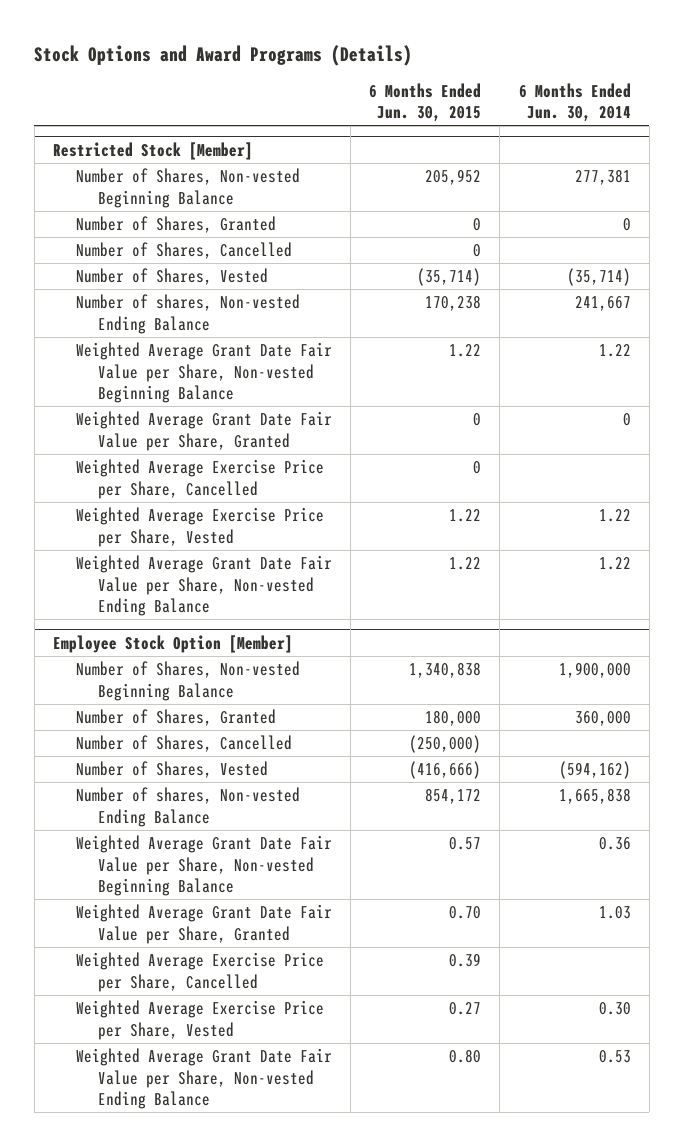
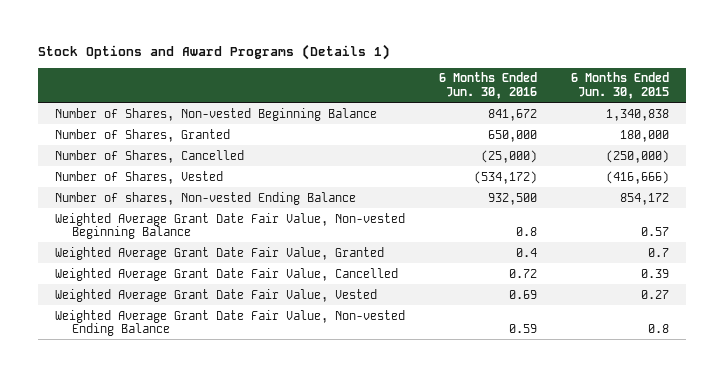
- Stock Options and Award Programs (Details)
+ Stock Options and Award Programs (Details 1)
- | 6 Months Ended Jun. 30, 2015 | 6 Months Ended Jun. 30, 2014
+ | 6 Months Ended Jun. 30, 2016 | 6 Months Ended Jun. 30, 2015
- Restricted Stock [Member]
- Number of Shares, Non-vested Beginning Balance | 205,952 | 277,381
- Number of Shares, Granted | 0 | 0
- Number of Shares, Cancelled | 0 |
- Number of Shares, Vested | (35,714) | (35,714)
- Number of shares, Non-vested Ending Balance | 170,238 | 241,667
- Weighted Average Grant Date Fair Value per Share, Non-vested Beginning Balance | 1.22 | 1.22
- Weighted Average Grant Date Fair Value per Share, Granted | 0 | 0
- Weighted Average Exercise Price per Share, Cancelled | 0 |
- Weighted Average Exercise Price per Share, Vested | 1.22 | 1.22
- Weighted Average Grant Date Fair Value per Share, Non-vested Ending Balance | 1.22 | 1.22
- Employee Stock Option [Member]
- Weighted Average Grant Date Fair Value per Share, Non-vested Beginning Balance | 0.57 | 0.36
- Weighted Average Grant Date Fair Value per Share, Granted | 0.70 | 1.03
- Weighted Average Exercise Price per Share, Cancelled | 0.39 |
- Weighted Average Exercise Price per Share, Vested | 0.27 | 0.30
- Weighted Average Grant Date Fair Value per Share, Non-vested Ending Balance | 0.80 | 0.53
+ Weighted Average Grant Date Fair Value, Non-vested Beginning Balance | 0.8 | 0.57
+ Weighted Average Grant Date Fair Value, Granted | 0.4 | 0.7
+ Weighted Average Grant Date Fair Value, Cancelled | 0.72 | 0.39
+ Weighted Average Grant Date Fair Value, Vested | 0.69 | 0.27
+ Weighted Average Grant Date Fair Value, Non-vested Ending Balance | 0.59 | 0.8

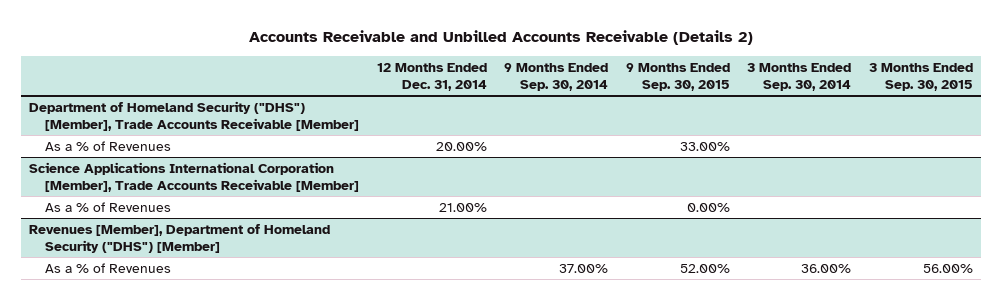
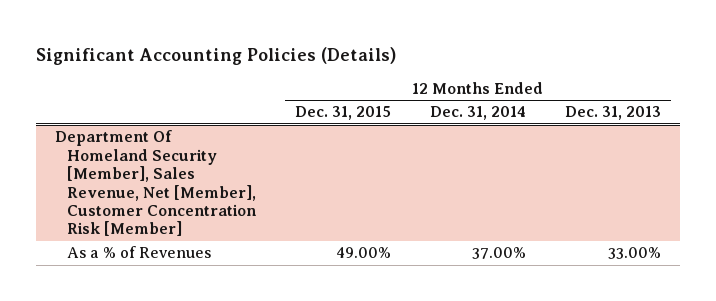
- Accounts Receivable and Unbilled Accounts Receivable (Details 2)
+ Significant Accounting Policies (Details)
- | 12 Months Ended Dec. 31, 2014 | 9 Months Ended Sep. 30, 2014 | 9 Months Ended Sep. 30, 2015 | 3 Months Ended Sep. 30, 2014 | 3 Months Ended Sep. 30, 2015
+ | 12 Months Ended Dec. 31, 2015 | 12 Months Ended Dec. 31, 2014 | 12 Months Ended Dec. 31, 2013
- Department of Homeland Security ("DHS") [Member], Trade Accounts Receivable [Member]
- As a % of Revenues | 20.00% | | 33.00% | |
- Science Applications International Corporation [Member], Trade Accounts Receivable [Member]
- As a % of Revenues | 21.00% | | 0.00% | |
- Revenues [Member], Department of Homeland Security ("DHS") [Member]
- As a % of Revenues | | 37.00% | 52.00% | 36.00% | 56.00%
+ Department Of Homeland Security [Member], Sales Revenue, Net [Member], Customer Concentration Risk [Member]
+ As a % of Revenues | 49.00% | 37.00% | 33.00%

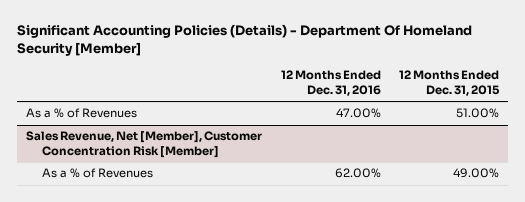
- Significant Accounting Policies (Details)
+ Significant Accounting Policies (Details) - Department Of Homeland Security [Member]
- | 12 Months Ended Dec. 31, 2015 | 12 Months Ended Dec. 31, 2014 | 12 Months Ended Dec. 31, 2013
+ | 12 Months Ended Dec. 31, 2016 | 12 Months Ended Dec. 31, 2015
- Department Of Homeland Security [Member], Sales Revenue, Net [Member], Customer Concentration Risk [Member]
+ As a % of Revenues | 47.00% | 51.00%
+ Sales Revenue, Net [Member], Customer Concentration Risk [Member]

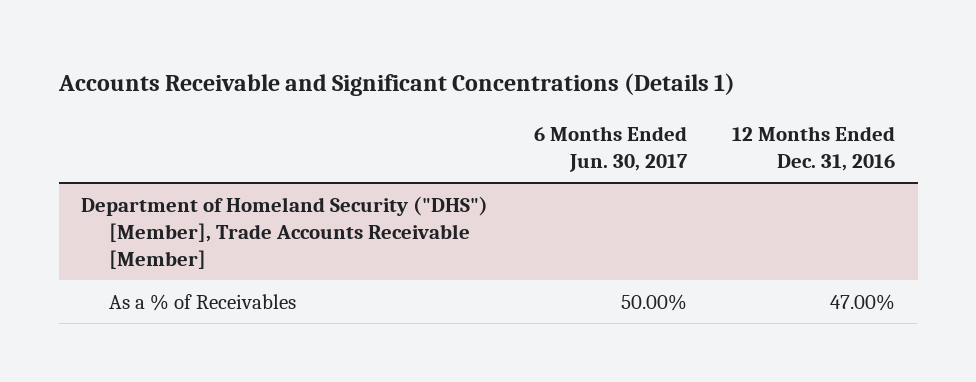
- Significant Accounting Policies (Details) - Department Of Homeland Security [Member]
+ Accounts Receivable and Significant Concentrations (Details 1)
- | 12 Months Ended Dec. 31, 2016 | 12 Months Ended Dec. 31, 2015
+ | 6 Months Ended Jun. 30, 2017 | 12 Months Ended Dec. 31, 2016
- As a % of Revenues | 47.00% | 51.00%
- Sales Revenue, Net [Member], Customer Concentration Risk [Member]
- As a % of Revenues | 62.00% | 49.00%
+ Department of Homeland Security ("DHS") [Member], Trade Accounts Receivable [Member]
+ As a % of Receivables | 50.00% | 47.00%

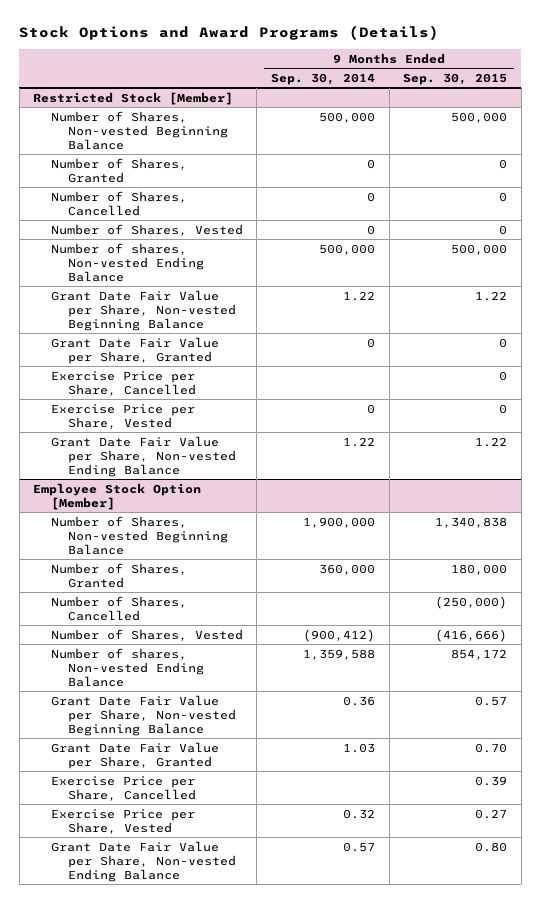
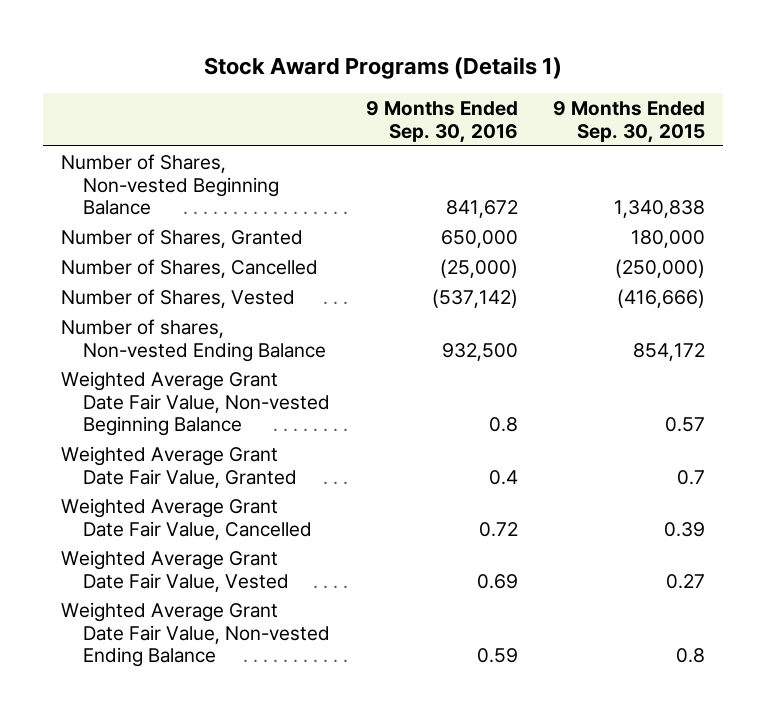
- Stock Options and Award Programs (Details)
+ Stock Award Programs (Details 1)
- | 9 Months Ended Sep. 30, 2014 | 9 Months Ended Sep. 30, 2015
+ | 9 Months Ended Sep. 30, 2016 | 9 Months Ended Sep. 30, 2015
- Restricted Stock [Member]
- Number of Shares, Non-vested Beginning Balance | 500,000 | 500,000
- Number of Shares, Granted | 0 | 0
- Number of Shares, Cancelled | 0 | 0
- Number of Shares, Vested | 0 | 0
- Number of shares, Non-vested Ending Balance | 500,000 | 500,000
- Grant Date Fair Value per Share, Non-vested Beginning Balance | 1.22 | 1.22
- Grant Date Fair Value per Share, Granted | 0 | 0
- Exercise Price per Share, Cancelled | | 0
- Exercise Price per Share, Vested | 0 | 0
- Grant Date Fair Value per Share, Non-vested Ending Balance | 1.22 | 1.22
- Employee Stock Option [Member]
- Grant Date Fair Value per Share, Non-vested Beginning Balance | 0.36 | 0.57
- Grant Date Fair Value per Share, Granted | 1.03 | 0.70
- Exercise Price per Share, Cancelled | | 0.39
- Exercise Price per Share, Vested | 0.32 | 0.27
- Grant Date Fair Value per Share, Non-vested Ending Balance | 0.57 | 0.80
+ Weighted Average Grant Date Fair Value, Non-vested Beginning Balance | 0.8 | 0.57
+ Weighted Average Grant Date Fair Value, Granted | 0.4 | 0.7
+ Weighted Average Grant Date Fair Value, Cancelled | 0.72 | 0.39
+ Weighted Average Grant Date Fair Value, Vested | 0.69 | 0.27
+ Weighted Average Grant Date Fair Value, Non-vested Ending Balance | 0.59 | 0.8

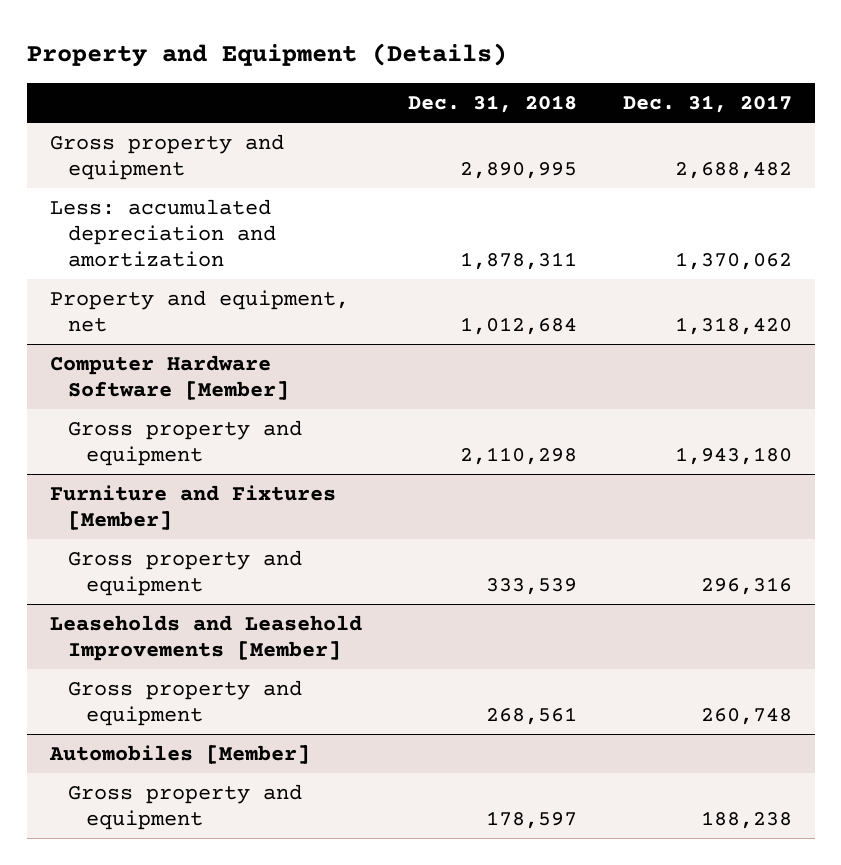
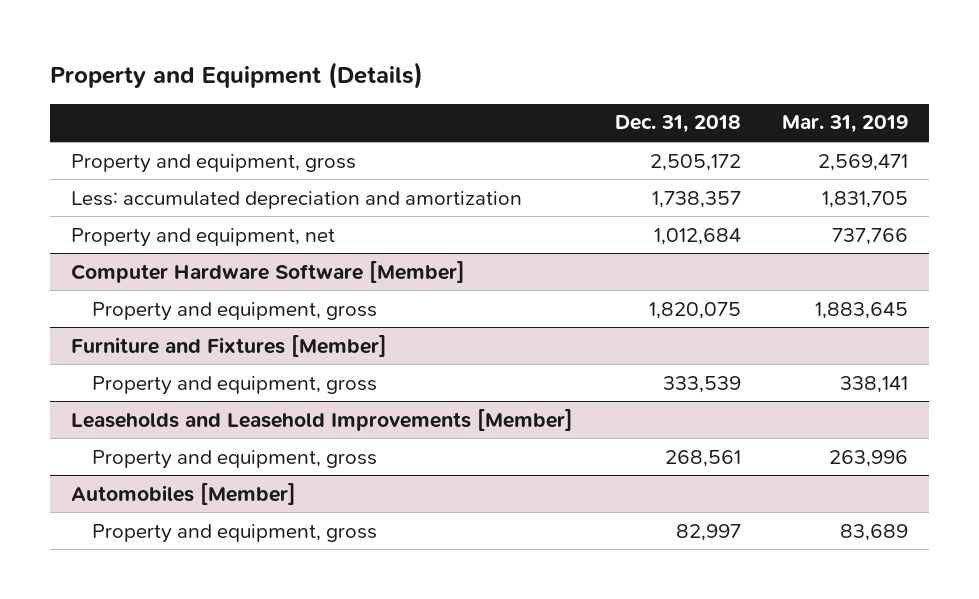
- | Dec. 31, 2018 | Dec. 31, 2017
+ | Dec. 31, 2018 | Mar. 31, 2019
- Gross property and equipment | 2,890,995 | 2,688,482
- Less: accumulated depreciation and amortization | 1,878,311 | 1,370,062
+ Property and equipment, gross | 2,505,172 | 2,569,471
+ Less: accumulated depreciation and amortization | 1,738,357 | 1,831,705
@ Computer Hardware Software [Member]
- Gross property and equipment | 2,110,298 | 1,943,180
+ Property and equipment, gross | 1,820,075 | 1,883,645
@ Furniture and Fixtures [Member]
- Gross property and equipment | 333,539 | 296,316
+ Property and equipment, gross | 333,539 | 338,141
@ Leaseholds and Leasehold Improvements [Member]
- Gross property and equipment | 268,561 | 260,748
+ Property and equipment, gross | 268,561 | 263,996
@ Automobiles [Member]
- Gross property and equipment | 178,597 | 188,238
+ Property and equipment, gross | 82,997 | 83,689

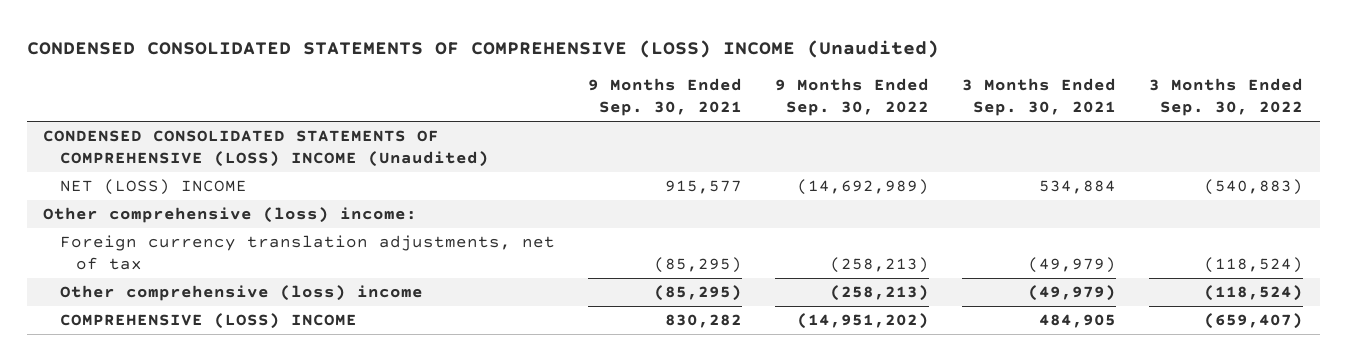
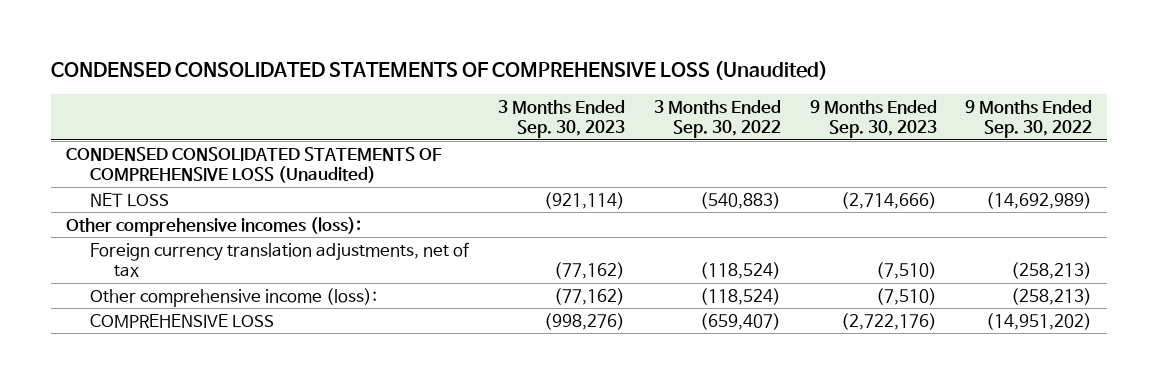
- CONDENSED CONSOLIDATED STATEMENTS OF COMPREHENSIVE (LOSS) INCOME (Unaudited)
+ CONDENSED CONSOLIDATED STATEMENTS OF COMPREHENSIVE LOSS (Unaudited)
- | 9 Months Ended Sep. 30, 2021 | 9 Months Ended Sep. 30, 2022 | 3 Months Ended Sep. 30, 2021 | 3 Months Ended Sep. 30, 2022
+ | 3 Months Ended Sep. 30, 2023 | 3 Months Ended Sep. 30, 2022 | 9 Months Ended Sep. 30, 2023 | 9 Months Ended Sep. 30, 2022
- CONDENSED CONSOLIDATED STATEMENTS OF COMPREHENSIVE (LOSS) INCOME (Unaudited)
- NET (LOSS) INCOME | 915,577 | (14,692,989) | 534,884 | (540,883)
- Other comprehensive (loss) income:
+ CONDENSED CONSOLIDATED STATEMENTS OF COMPREHENSIVE LOSS (Unaudited)
+ NET LOSS | (921,114) | (540,883) | (2,714,666) | (14,692,989)
+ Other comprehensive incomes (loss):
- Other comprehensive (loss) income | (85,295) | (258,213) | (49,979) | (118,524)
- COMPREHENSIVE (LOSS) INCOME | 830,282 | (14,951,202) | 484,905 | (659,407)
+ Other comprehensive income (loss): | (77,162) | (118,524) | (7,510) | (258,213)
+ COMPREHENSIVE LOSS | (998,276) | (659,407) | (2,722,176) | (14,951,202)

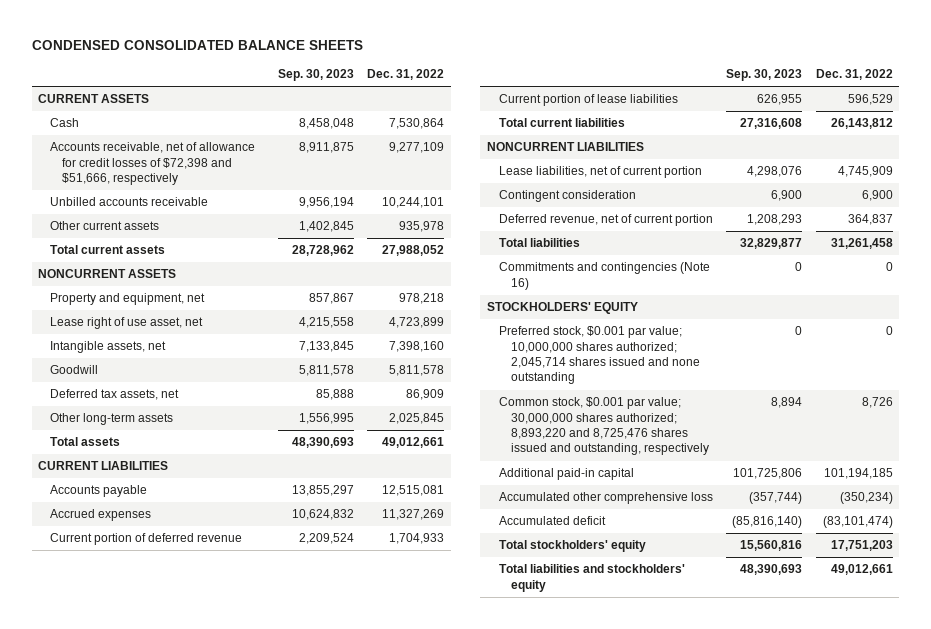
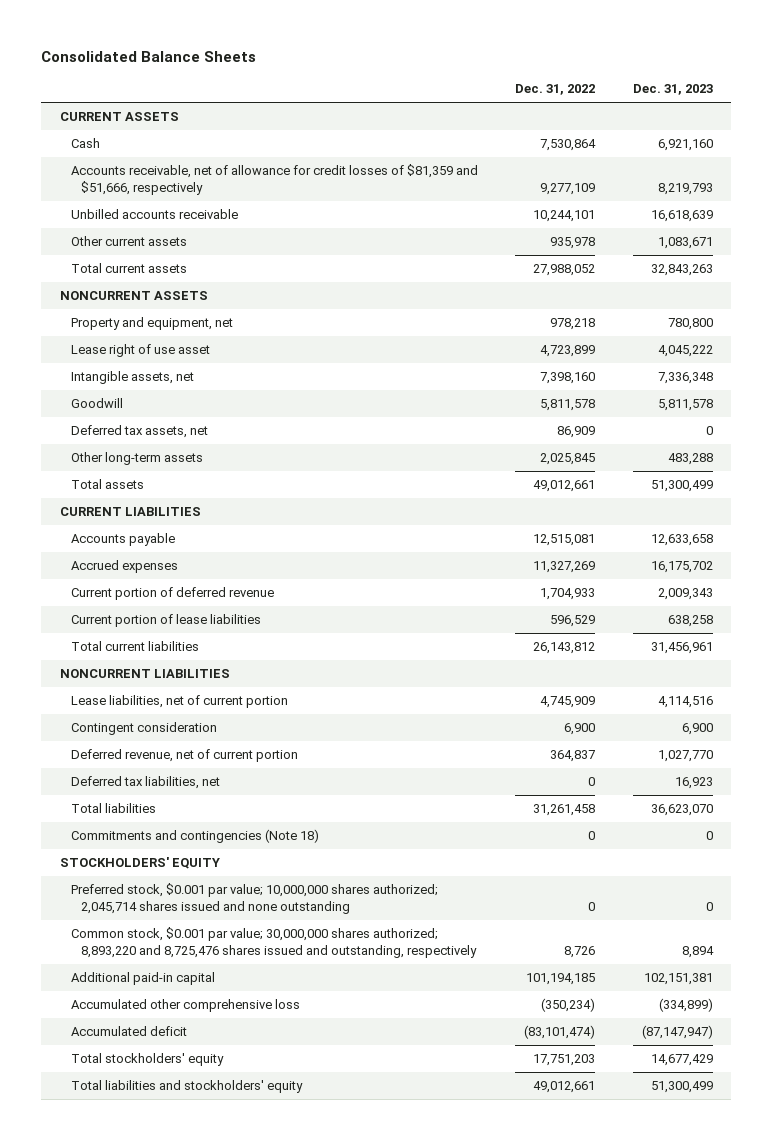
- CONDENSED CONSOLIDATED BALANCE SHEETS
+ Consolidated Balance Sheets
- | Sep. 30, 2023 | Dec. 31, 2022
+ | Dec. 31, 2022 | Dec. 31, 2023
- Accounts receivable, net of allowance for credit losses of $72,398 and $51,666, respectively | 8,911,875 | 9,277,109
+ Accounts receivable, net of allowance for credit losses of $81,359 and $51,666, respectively | 9,277,109 | 8,219,793
- Lease right of use asset, net | 4,215,558 | 4,723,899
+ Lease right of use asset | 4,723,899 | 4,045,222
+ Deferred tax liabilities, net | 0 | 16,923
- Commitments and contingencies (Note 16) | 0 | 0
+ Commitments and contingencies (Note 18) | 0 | 0

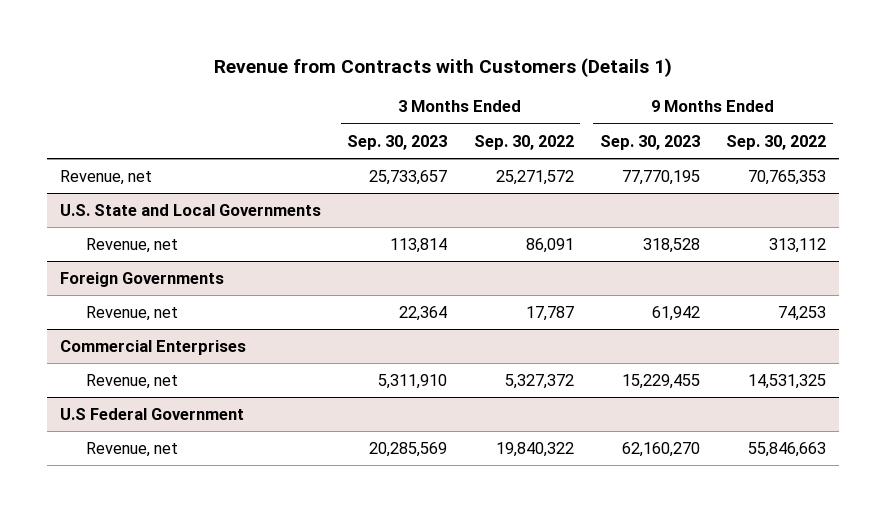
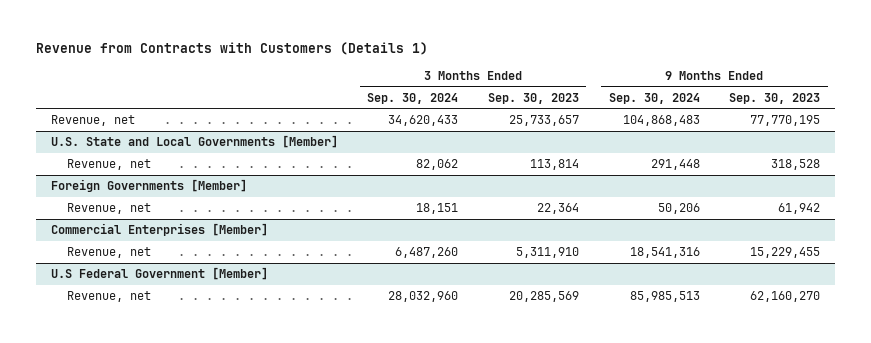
- | 3 Months Ended Sep. 30, 2023 | 3 Months Ended Sep. 30, 2022 | 9 Months Ended Sep. 30, 2023 | 9 Months Ended Sep. 30, 2022
+ | 3 Months Ended Sep. 30, 2024 | 3 Months Ended Sep. 30, 2023 | 9 Months Ended Sep. 30, 2024 | 9 Months Ended Sep. 30, 2023
- U.S. State and Local Governments
+ U.S. State and Local Governments [Member]
- Foreign Governments
+ Foreign Governments [Member]
- Commercial Enterprises
+ Commercial Enterprises [Member]
- U.S Federal Government
+ U.S Federal Government [Member]

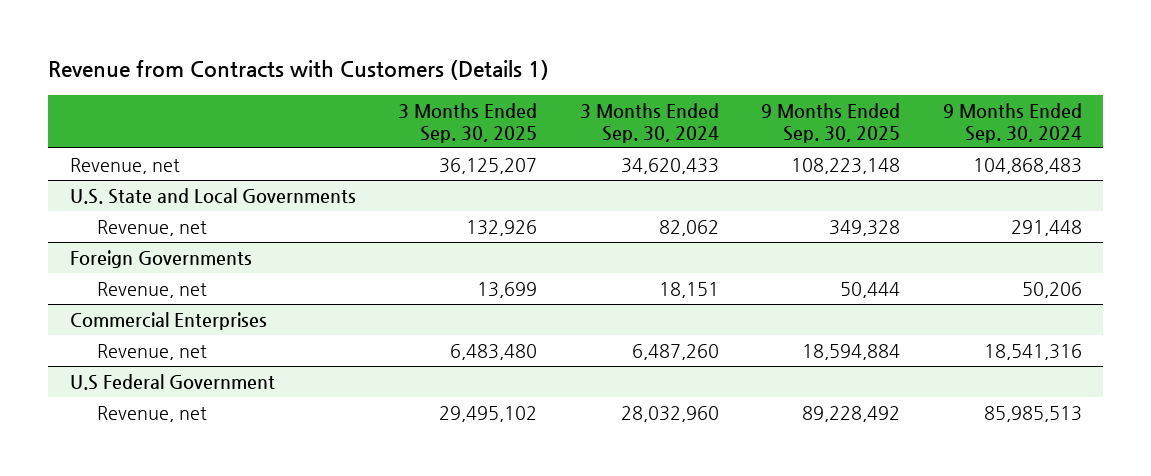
- | 3 Months Ended Sep. 30, 2024 | 3 Months Ended Sep. 30, 2023 | 9 Months Ended Sep. 30, 2024 | 9 Months Ended Sep. 30, 2023
+ | 3 Months Ended Sep. 30, 2025 | 3 Months Ended Sep. 30, 2024 | 9 Months Ended Sep. 30, 2025 | 9 Months Ended Sep. 30, 2024
- U.S. State and Local Governments [Member]
+ U.S. State and Local Governments
- Foreign Governments [Member]
+ Foreign Governments
- Commercial Enterprises [Member]
+ Commercial Enterprises
- U.S Federal Government [Member]
+ U.S Federal Government

